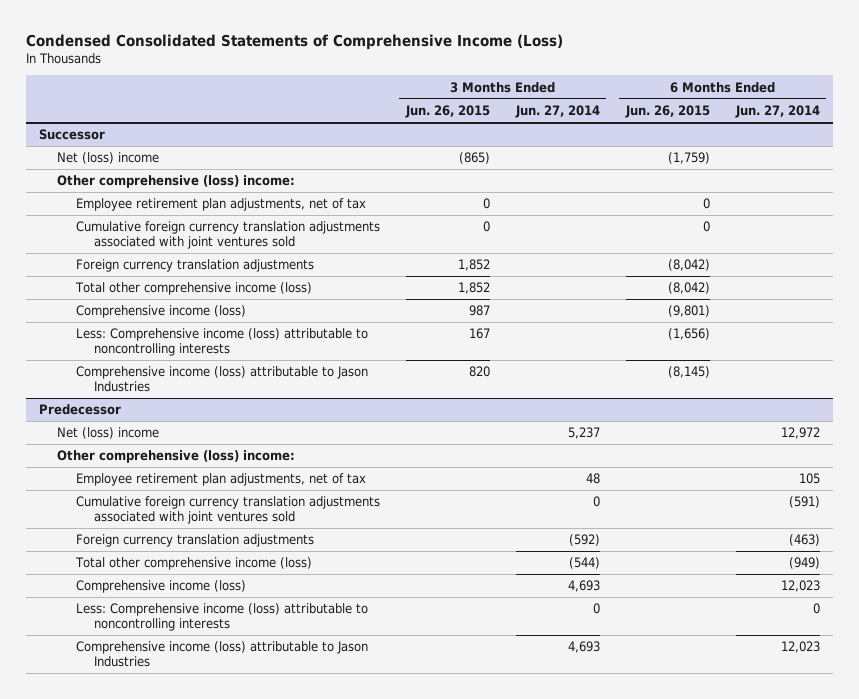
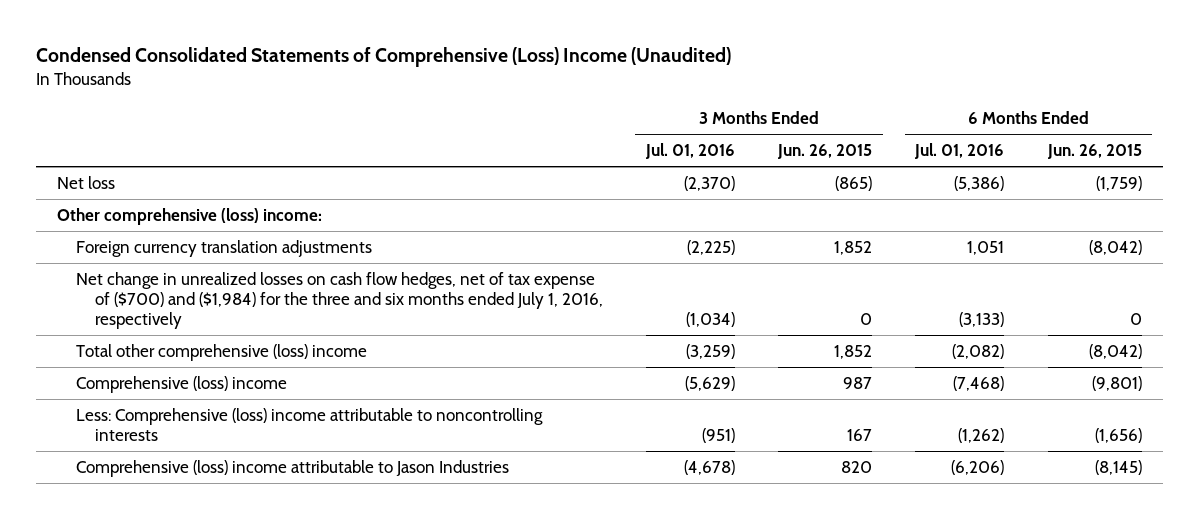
- Condensed Consolidated Statements of Comprehensive Income (Loss)
+ Condensed Consolidated Statements of Comprehensive (Loss) Income (Unaudited)
- | 3 Months Ended Jun. 26, 2015 | 3 Months Ended Jun. 27, 2014 | 6 Months Ended Jun. 26, 2015 | 6 Months Ended Jun. 27, 2014
+ | 3 Months Ended Jul. 01, 2016 | 3 Months Ended Jun. 26, 2015 | 6 Months Ended Jul. 01, 2016 | 6 Months Ended Jun. 26, 2015
- Successor
- Net (loss) income | (865) | | (1,759) |
+ Net loss | (2,370) | (865) | (5,386) | (1,759)
- Employee retirement plan adjustments, net of tax | 0 | | 0 |
- Cumulative foreign currency translation adjustments associated with joint ventures sold | 0 | | 0 |
- Total other comprehensive income (loss) | 1,852 | | (8,042) |
- Comprehensive income (loss) | 987 | | (9,801) |
- Less: Comprehensive income (loss) attributable to noncontrolling interests | 167 | | (1,656) |
- Comprehensive income (loss) attributable to Jason Industries | 820 | | (8,145) |
- Predecessor
- Net (loss) income | | 5,237 | | 12,972
- Other comprehensive (loss) income:
- Employee retirement plan adjustments, net of tax | | 48 | | 105
- Cumulative foreign currency translation adjustments associated with joint ventures sold | | 0 | | (591)
- Foreign currency translation adjustments | | (592) | | (463)
- Total other comprehensive income (loss) | | (544) | | (949)
- Comprehensive income (loss) | | 4,693 | | 12,023
- Less: Comprehensive income (loss) attributable to noncontrolling interests | | 0 | | 0
- Comprehensive income (loss) attributable to Jason Industries | | 4,693 | | 12,023
+ Net change in unrealized losses on cash flow hedges, net of tax expense of ($700) and ($1,984) for the three and six months ended July 1, 2016, respectively | (1,034) | 0 | (3,133) | 0
+ Total other comprehensive (loss) income | (3,259) | 1,852 | (2,082) | (8,042)
+ Comprehensive (loss) income | (5,629) | 987 | (7,468) | (9,801)
+ Less: Comprehensive (loss) income attributable to noncontrolling interests | (951) | 167 | (1,262) | (1,656)
+ Comprehensive (loss) income attributable to Jason Industries | (4,678) | 820 | (6,206) | (8,145)

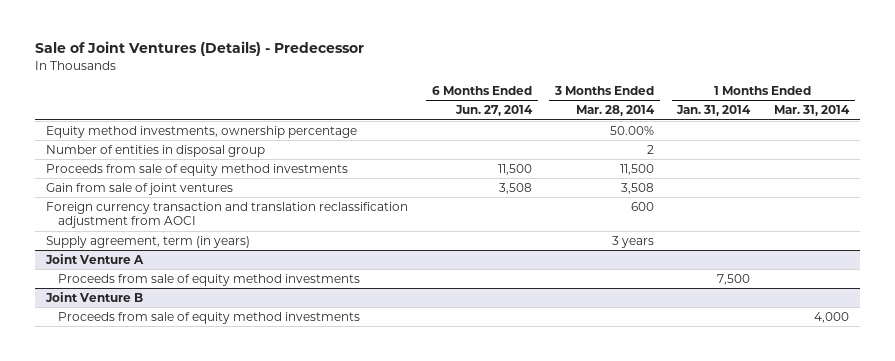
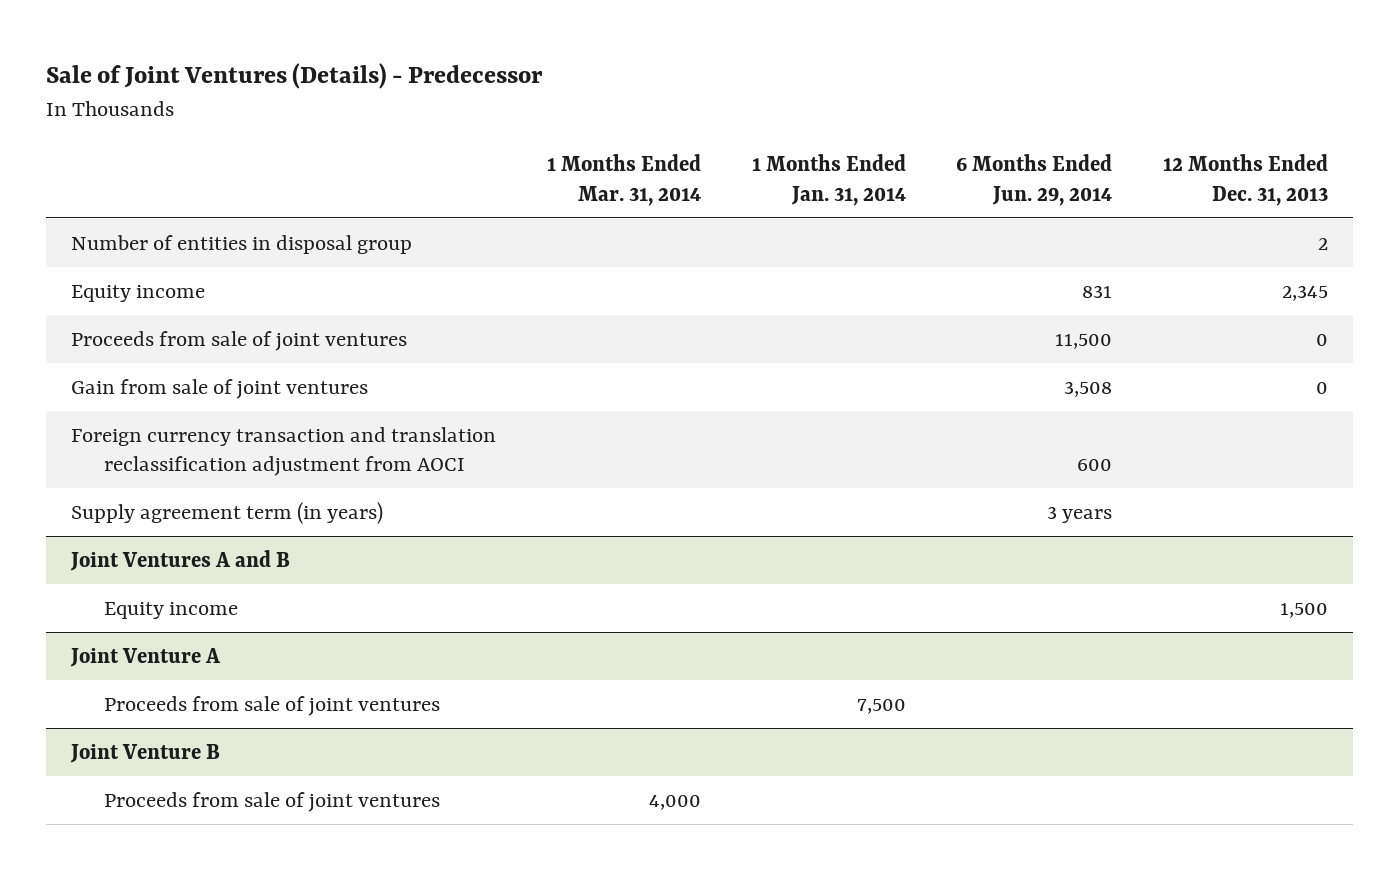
- | 6 Months Ended Jun. 27, 2014 | 3 Months Ended Mar. 28, 2014 | 1 Months Ended Jan. 31, 2014 | 1 Months Ended Mar. 31, 2014
+ | 1 Months Ended Mar. 31, 2014 | 1 Months Ended Jan. 31, 2014 | 6 Months Ended Jun. 29, 2014 | 12 Months Ended Dec. 31, 2013
- Equity method investments, ownership percentage | | 50.00% | |
- Proceeds from sale of equity method investments | 11,500 | 11,500 | |
+ Equity income | | | 831 | 2,345
+ Proceeds from sale of joint ventures | | | 11,500 | 0
- Supply agreement, term (in years) | | 3 years | |
+ Supply agreement term (in years) | | | 3 years |
+ Joint Ventures A and B
+ Equity income | | | | 1,500
@ Joint Venture A
- Proceeds from sale of equity method investments | | | 7,500 |
+ Proceeds from sale of joint ventures | | 7,500 | |
@ Joint Venture B
- Proceeds from sale of equity method investments | | | | 4,000
+ Proceeds from sale of joint ventures | 4,000 | | |

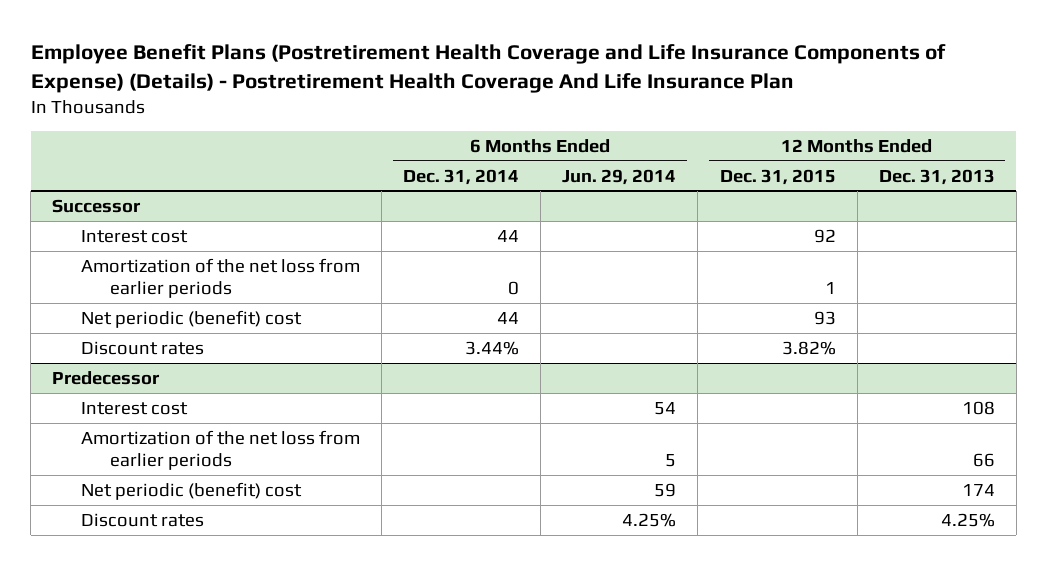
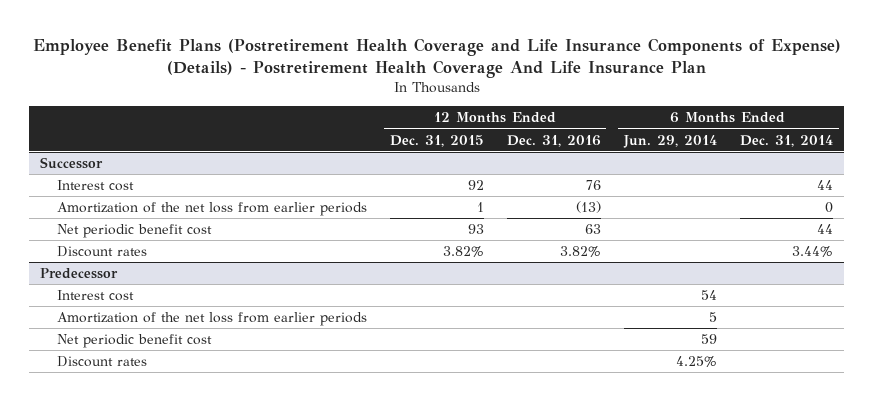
- | 6 Months Ended Dec. 31, 2014 | 6 Months Ended Jun. 29, 2014 | 12 Months Ended Dec. 31, 2015 | 12 Months Ended Dec. 31, 2013
+ | 12 Months Ended Dec. 31, 2015 | 12 Months Ended Dec. 31, 2016 | 6 Months Ended Jun. 29, 2014 | 6 Months Ended Dec. 31, 2014
@ Successor
- Net periodic (benefit) cost | 44 | | 93 |
+ Net periodic benefit cost | 93 | 63 | | 44
@ Predecessor
- Net periodic (benefit) cost | | 59 | | 174
+ Net periodic benefit cost | | | 59 |

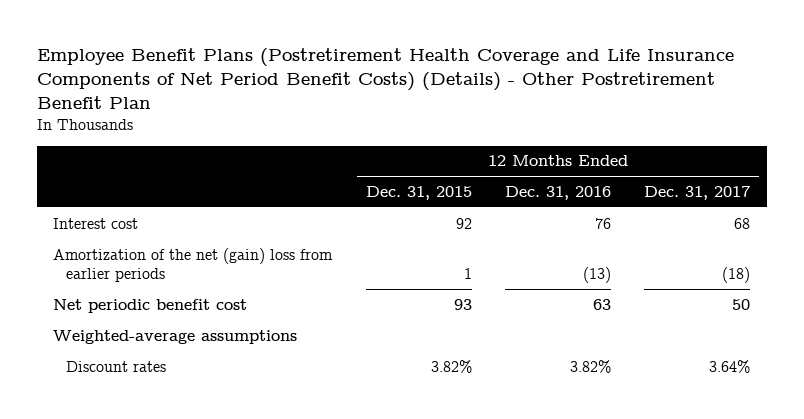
- Employee Benefit Plans (Postretirement Health Coverage and Life Insurance Components of Expense) (Details) - Postretirement Health Coverage And Life Insurance Plan
+ Employee Benefit Plans (Postretirement Health Coverage and Life Insurance Components of Net Period Benefit Costs) (Details) - Other Postretirement Benefit Plan
- | 12 Months Ended Dec. 31, 2015 | 12 Months Ended Dec. 31, 2016 | 6 Months Ended Jun. 29, 2014 | 6 Months Ended Dec. 31, 2014
+ | 12 Months Ended Dec. 31, 2015 | 12 Months Ended Dec. 31, 2016 | 12 Months Ended Dec. 31, 2017
- Successor
- Amortization of the net loss from earlier periods | 1 | (13) | | 0
+ Amortization of the net (gain) loss from earlier periods | 1 | (13) | (18)
+ Weighted-average assumptions
- Predecessor
- Interest cost | | | 54 |
- Amortization of the net loss from earlier periods | | | 5 |
- Net periodic benefit cost | | | 59 |
- Discount rates | | | 4.25% |

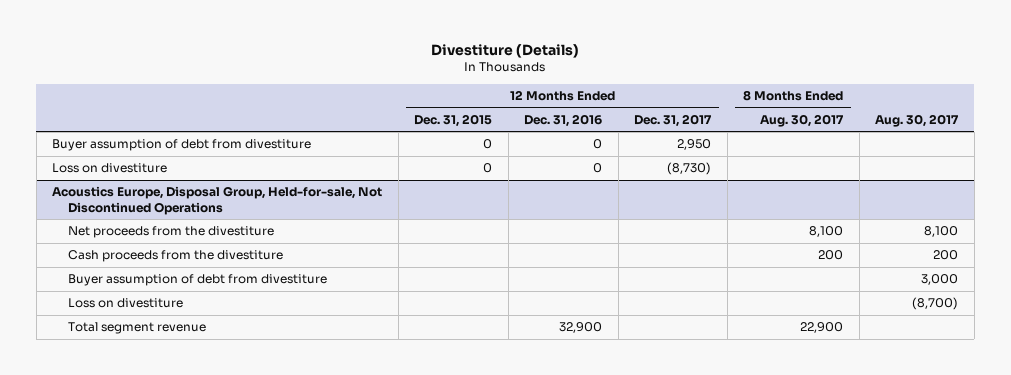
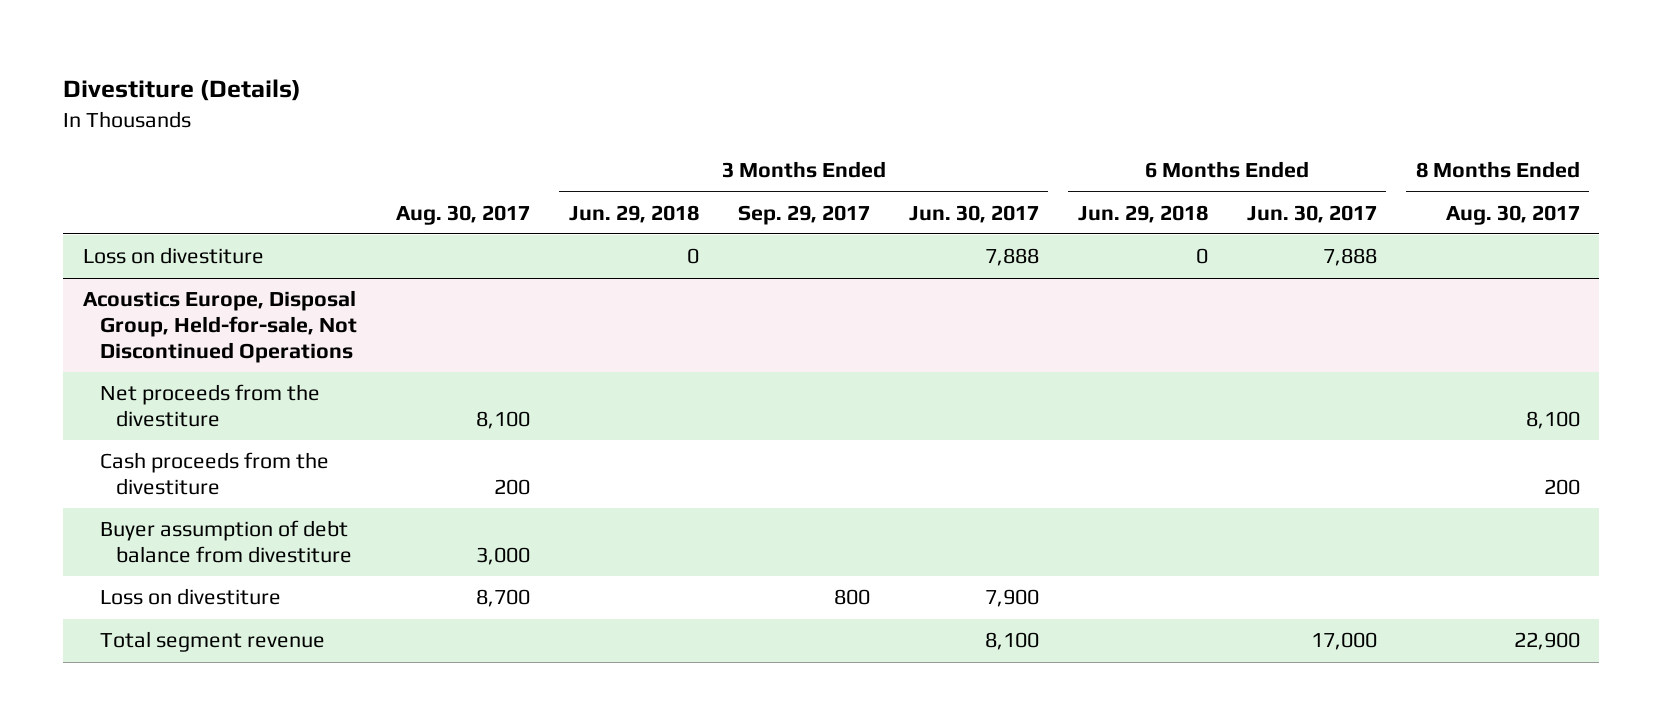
- | 12 Months Ended Dec. 31, 2015 | 12 Months Ended Dec. 31, 2016 | 12 Months Ended Dec. 31, 2017 | 8 Months Ended Aug. 30, 2017 | Aug. 30, 2017
+ | Aug. 30, 2017 | 3 Months Ended Jun. 29, 2018 | 3 Months Ended Sep. 29, 2017 | 3 Months Ended Jun. 30, 2017 | 6 Months Ended Jun. 29, 2018 | 6 Months Ended Jun. 30, 2017 | 8 Months Ended Aug. 30, 2017
- Buyer assumption of debt from divestiture | 0 | 0 | 2,950 | |
@ Acoustics Europe, Disposal Group, Held-for-sale, Not Discontinued Operations
- Buyer assumption of debt from divestiture | | | | | 3,000
- Loss on divestiture | | | | | (8,700)
+ Buyer assumption of debt balance from divestiture | 3,000 | | | | | |
+ Loss on divestiture | 8,700 | | 800 | 7,900 | | |

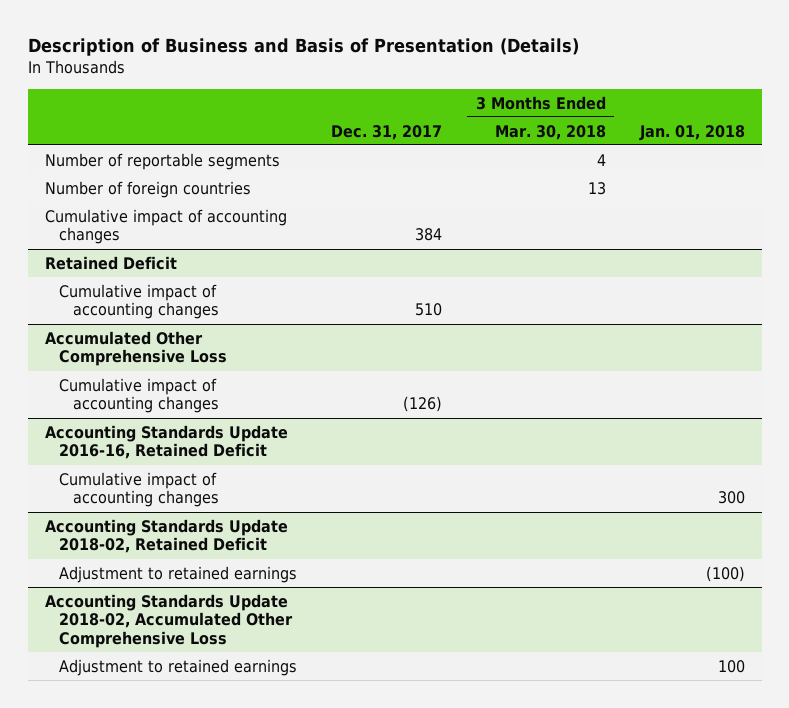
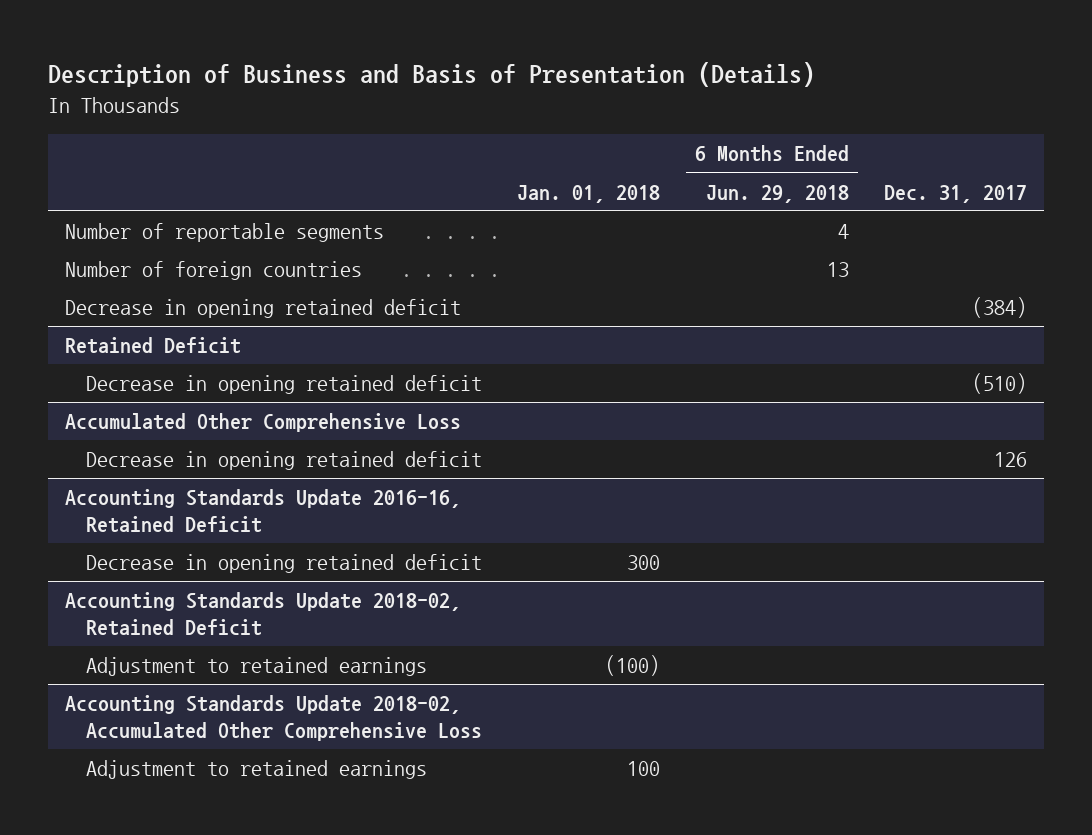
- | Dec. 31, 2017 | 3 Months Ended Mar. 30, 2018 | Jan. 01, 2018
+ | Jan. 01, 2018 | 6 Months Ended Jun. 29, 2018 | Dec. 31, 2017
- Cumulative impact of accounting changes | 384 | |
+ Decrease in opening retained deficit | | | (384)
@ Retained Deficit
- Cumulative impact of accounting changes | 510 | |
+ Decrease in opening retained deficit | | | (510)
@ Accumulated Other Comprehensive Loss
- Cumulative impact of accounting changes | (126) | |
+ Decrease in opening retained deficit | | | 126
@ Accounting Standards Update 2016-16, Retained Deficit
- Cumulative impact of accounting changes | | | 300
+ Decrease in opening retained deficit | 300 | |

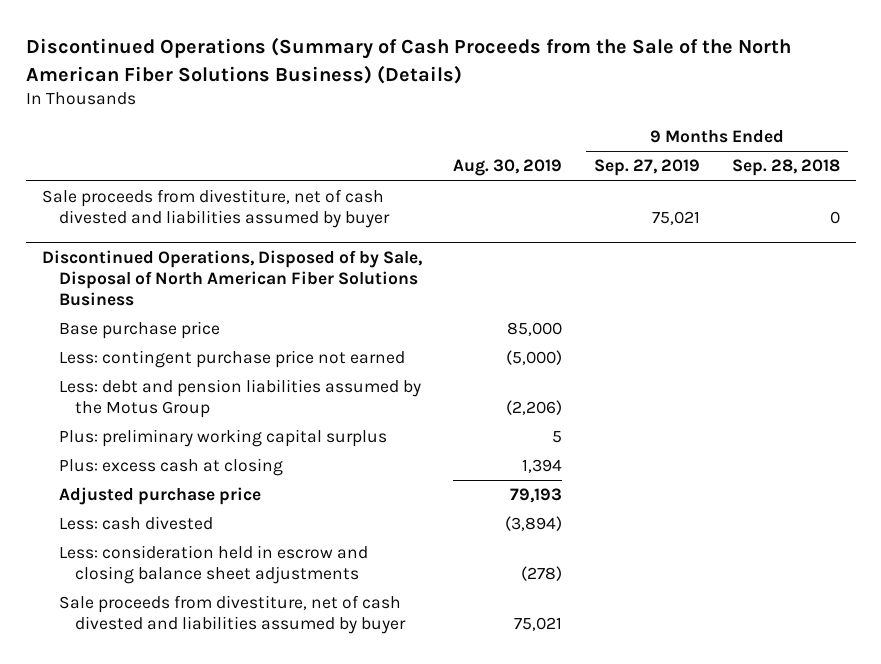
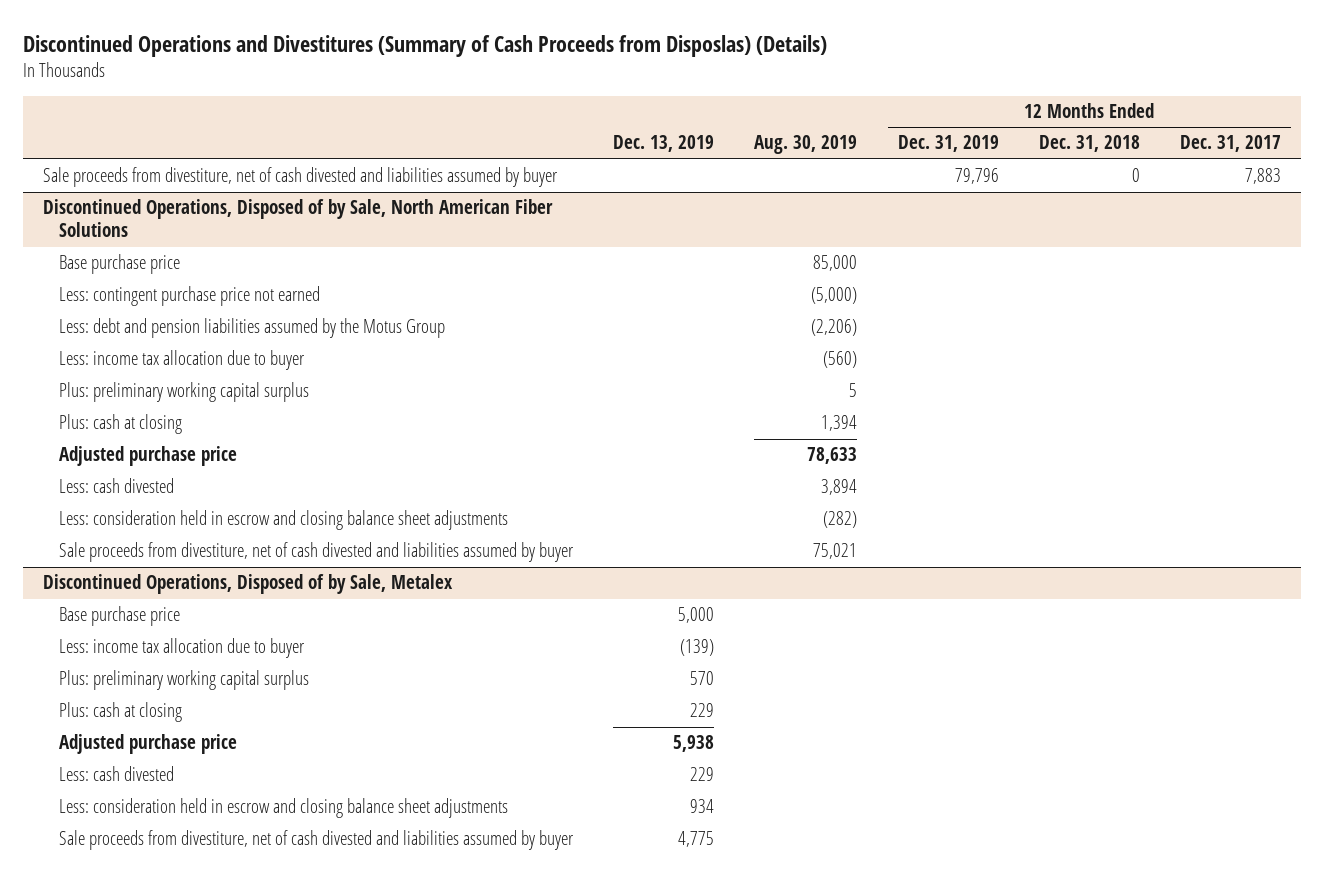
- Discontinued Operations (Summary of Cash Proceeds from the Sale of the North American Fiber Solutions Business) (Details)
+ Discontinued Operations and Divestitures (Summary of Cash Proceeds from Disposlas) (Details)
- | Aug. 30, 2019 | 9 Months Ended Sep. 27, 2019 | 9 Months Ended Sep. 28, 2018
+ | Dec. 13, 2019 | Aug. 30, 2019 | 12 Months Ended Dec. 31, 2019 | 12 Months Ended Dec. 31, 2018 | 12 Months Ended Dec. 31, 2017
- Discontinued Operations, Disposed of by Sale, Disposal of North American Fiber Solutions Business
+ Discontinued Operations, Disposed of by Sale, North American Fiber Solutions
+ Less: income tax allocation due to buyer | | (560) | | |
- Plus: excess cash at closing | 1,394 | |
- Adjusted purchase price | 79,193 | |
- Less: cash divested | (3,894) | |
- Less: consideration held in escrow and closing balance sheet adjustments | (278) | |
+ Plus: cash at closing | | 1,394 | | |
+ Adjusted purchase price | | 78,633 | | |
+ Less: cash divested | | 3,894 | | |
+ Less: consideration held in escrow and closing balance sheet adjustments | | (282) | | |
+ Discontinued Operations, Disposed of by Sale, Metalex
+ Base purchase price | 5,000 | | | |
+ Less: income tax allocation due to buyer | (139) | | | |
+ Plus: preliminary working capital surplus | 570 | | | |
+ Plus: cash at closing | 229 | | | |
+ Adjusted purchase price | 5,938 | | | |
+ Less: cash divested | 229 | | | |
+ Less: consideration held in escrow and closing balance sheet adjustments | 934 | | | |
+ Sale proceeds from divestiture, net of cash divested and liabilities assumed by buyer | 4,775 | | | |

